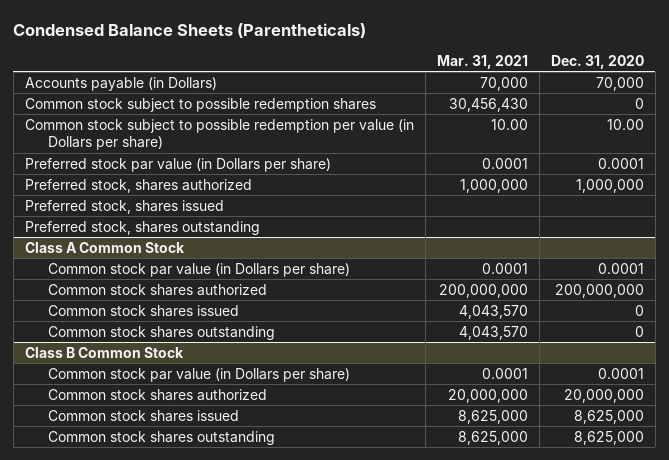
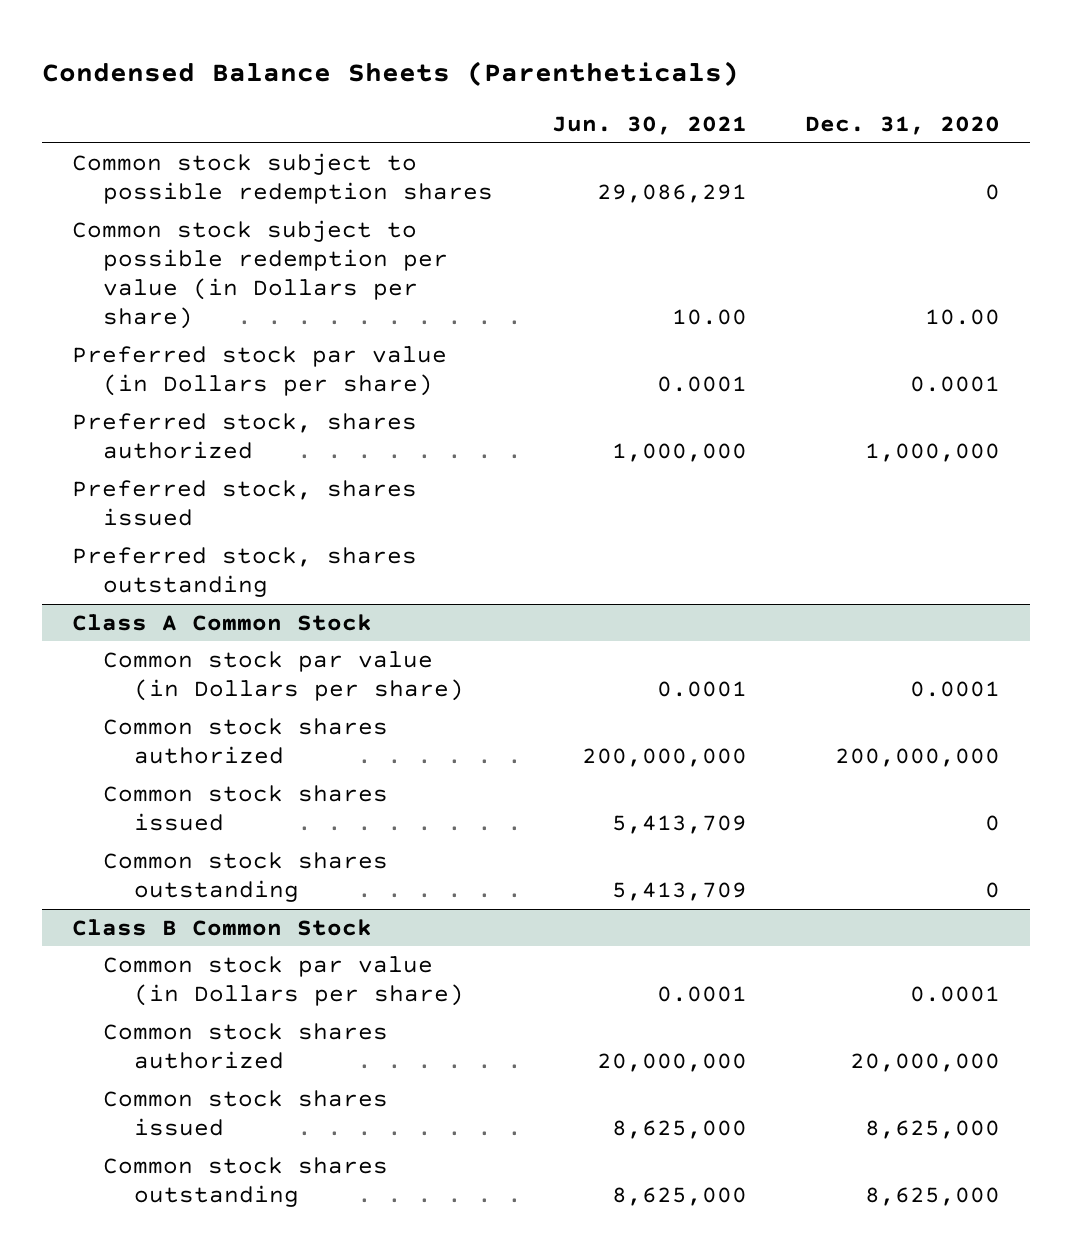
- | Mar. 31, 2021 | Dec. 31, 2020
+ | Jun. 30, 2021 | Dec. 31, 2020
- Accounts payable (in Dollars) | 70,000 | 70,000

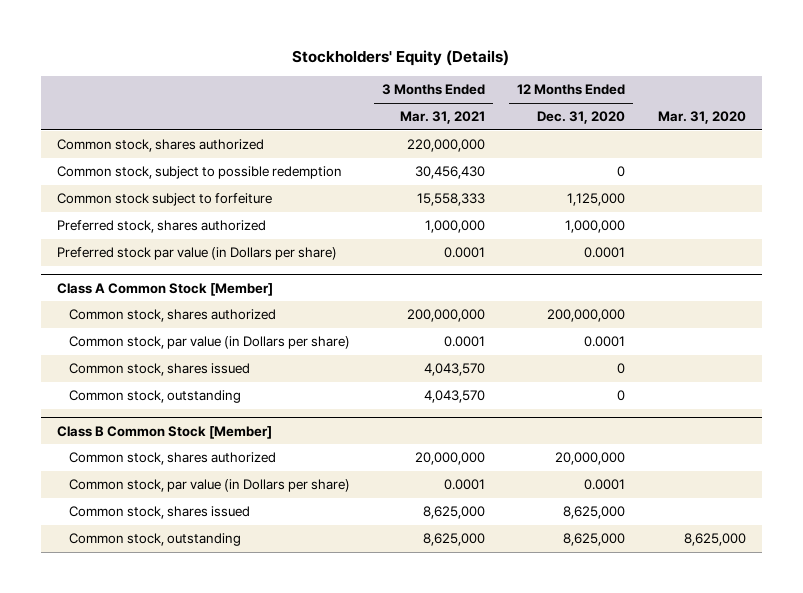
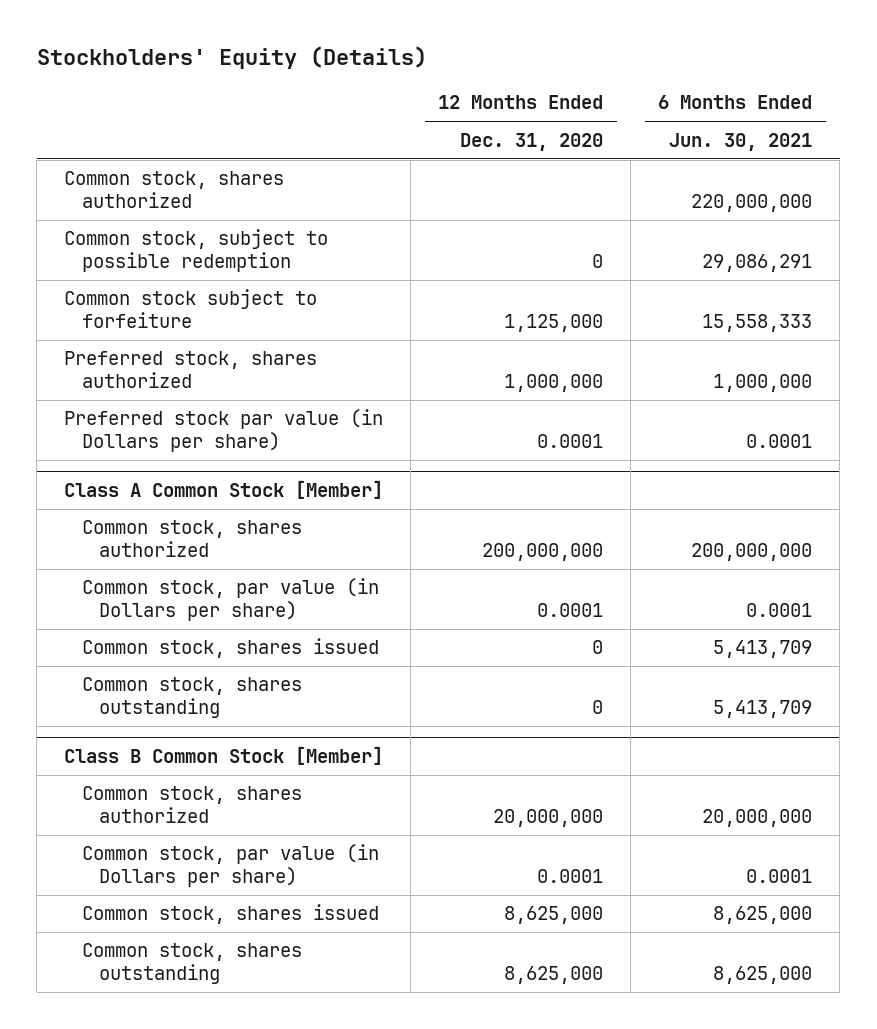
- | 3 Months Ended Mar. 31, 2021 | 12 Months Ended Dec. 31, 2020 | Mar. 31, 2020
+ | 12 Months Ended Dec. 31, 2020 | 6 Months Ended Jun. 30, 2021
@ Class A Common Stock [Member]
- Common stock, outstanding | 4,043,570 | 0 |
+ Common stock, shares outstanding | 0 | 5,413,709
@ Class B Common Stock [Member]
- Common stock, outstanding | 8,625,000 | 8,625,000 | 8,625,000
+ Common stock, shares outstanding | 8,625,000 | 8,625,000

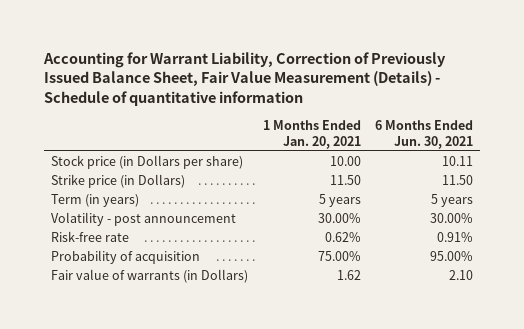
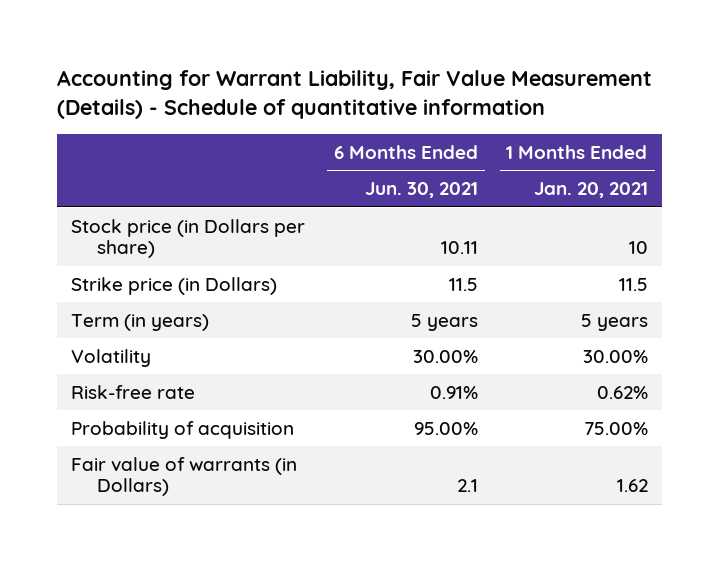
- Accounting for Warrant Liability, Correction of Previously Issued Balance Sheet, Fair Value Measurement (Details) - Schedule of quantitative information
+ Accounting for Warrant Liability, Fair Value Measurement (Details) - Schedule of quantitative information
- | 1 Months Ended Jan. 20, 2021 | 6 Months Ended Jun. 30, 2021
+ | 6 Months Ended Jun. 30, 2021 | 1 Months Ended Jan. 20, 2021
- Stock price (in Dollars per share) | 10.00 | 10.11
- Strike price (in Dollars) | 11.50 | 11.50
+ Stock price (in Dollars per share) | 10.11 | 10
+ Strike price (in Dollars) | 11.5 | 11.5
- Volatility - post announcement | 30.00% | 30.00%
+ Volatility | 30.00% | 30.00%
- Fair value of warrants (in Dollars) | 1.62 | 2.10
+ Fair value of warrants (in Dollars) | 2.1 | 1.62

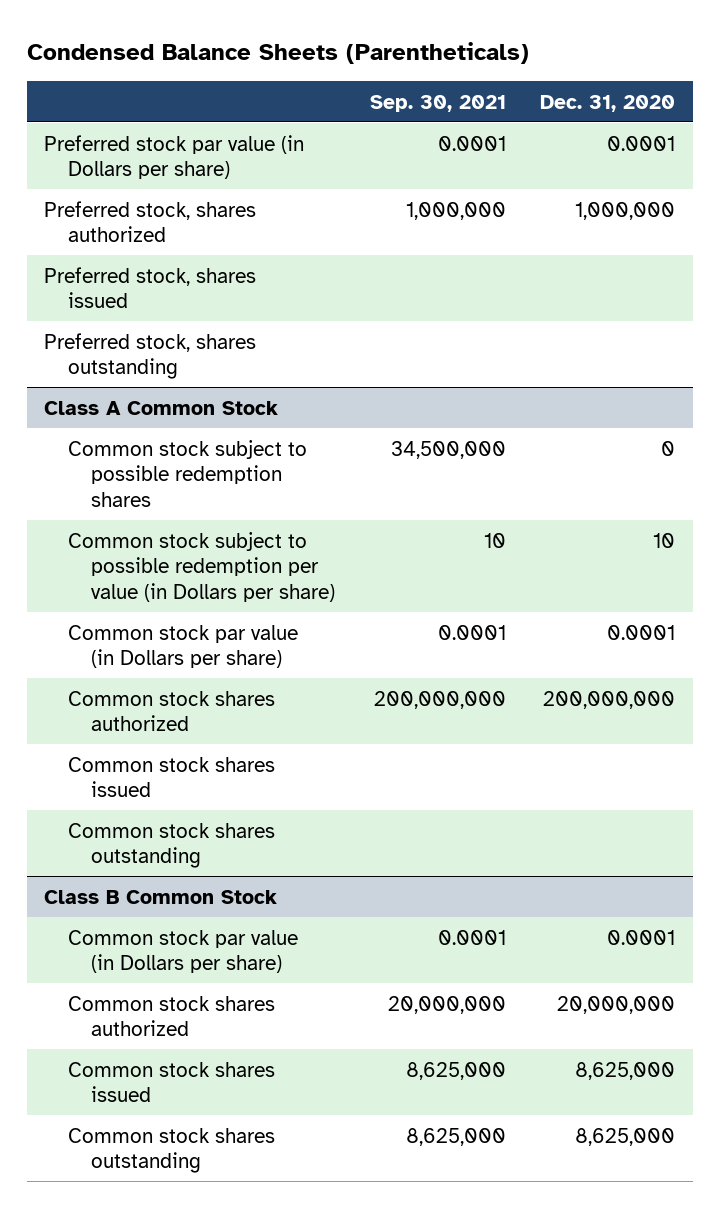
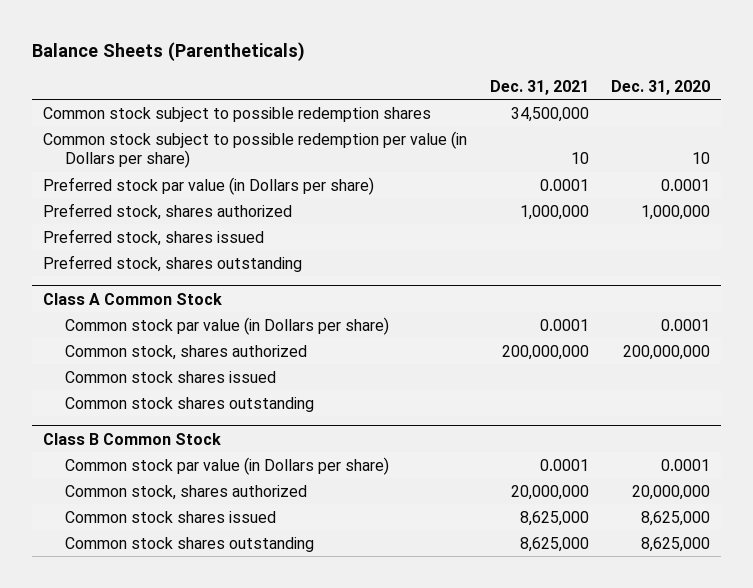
- Condensed Balance Sheets (Parentheticals)
+ Balance Sheets (Parentheticals)
- | Sep. 30, 2021 | Dec. 31, 2020
+ | Dec. 31, 2021 | Dec. 31, 2020
+ Common stock subject to possible redemption shares | 34,500,000 |
+ Common stock subject to possible redemption per value (in Dollars per share) | 10 | 10
@ Class A Common Stock
- Common stock subject to possible redemption shares | 34,500,000 | 0
- Common stock subject to possible redemption per value (in Dollars per share) | 10 | 10
- Common stock shares authorized | 200,000,000 | 200,000,000
+ Common stock, shares authorized | 200,000,000 | 200,000,000
@ Class B Common Stock
- Common stock shares authorized | 20,000,000 | 20,000,000
+ Common stock, shares authorized | 20,000,000 | 20,000,000

